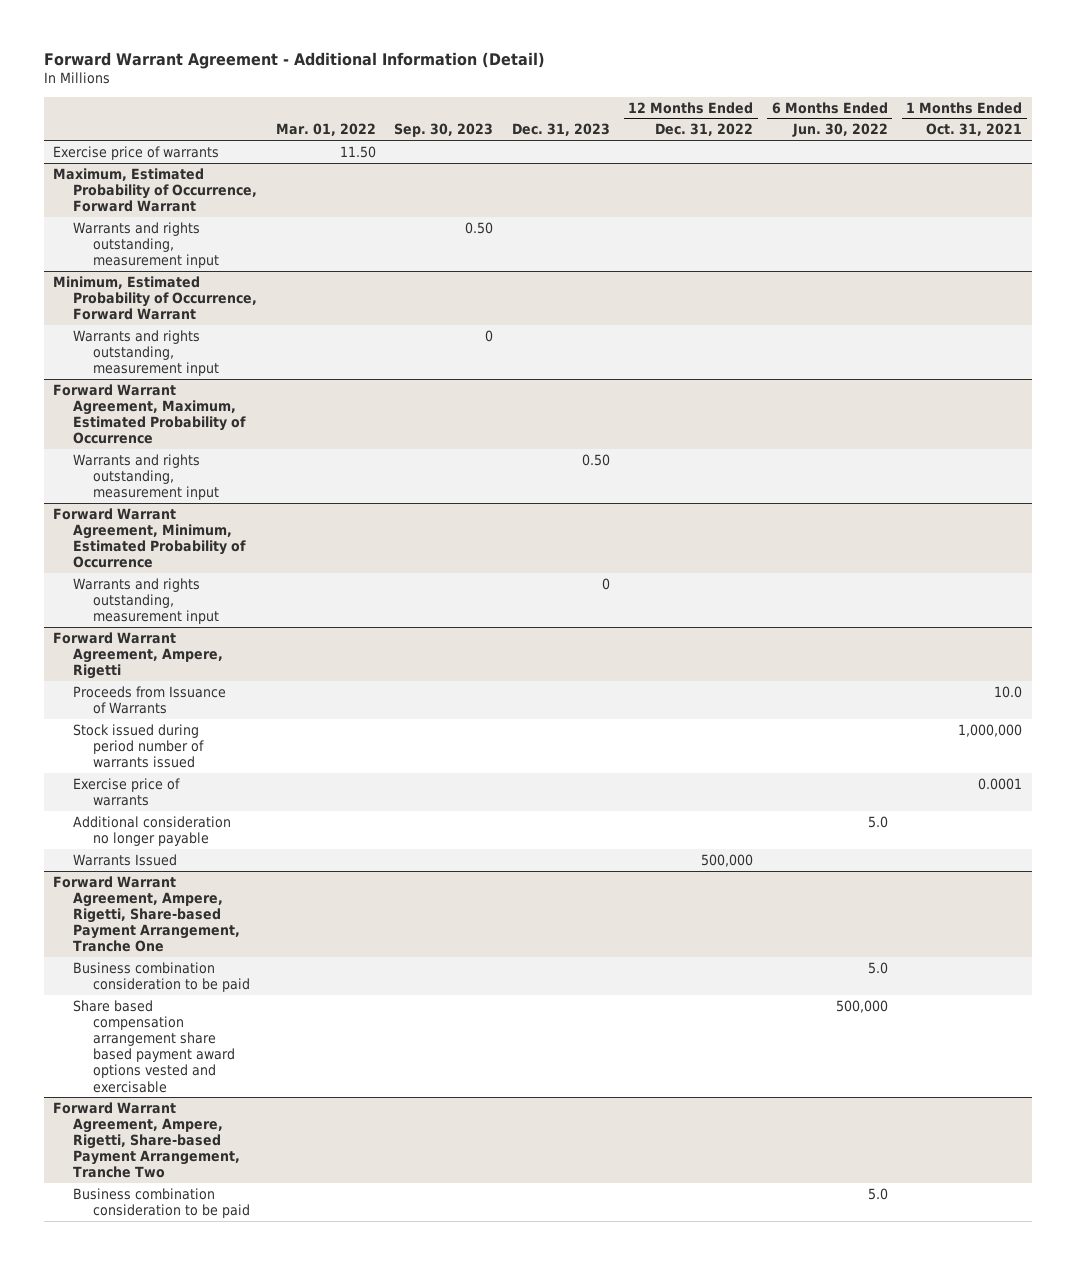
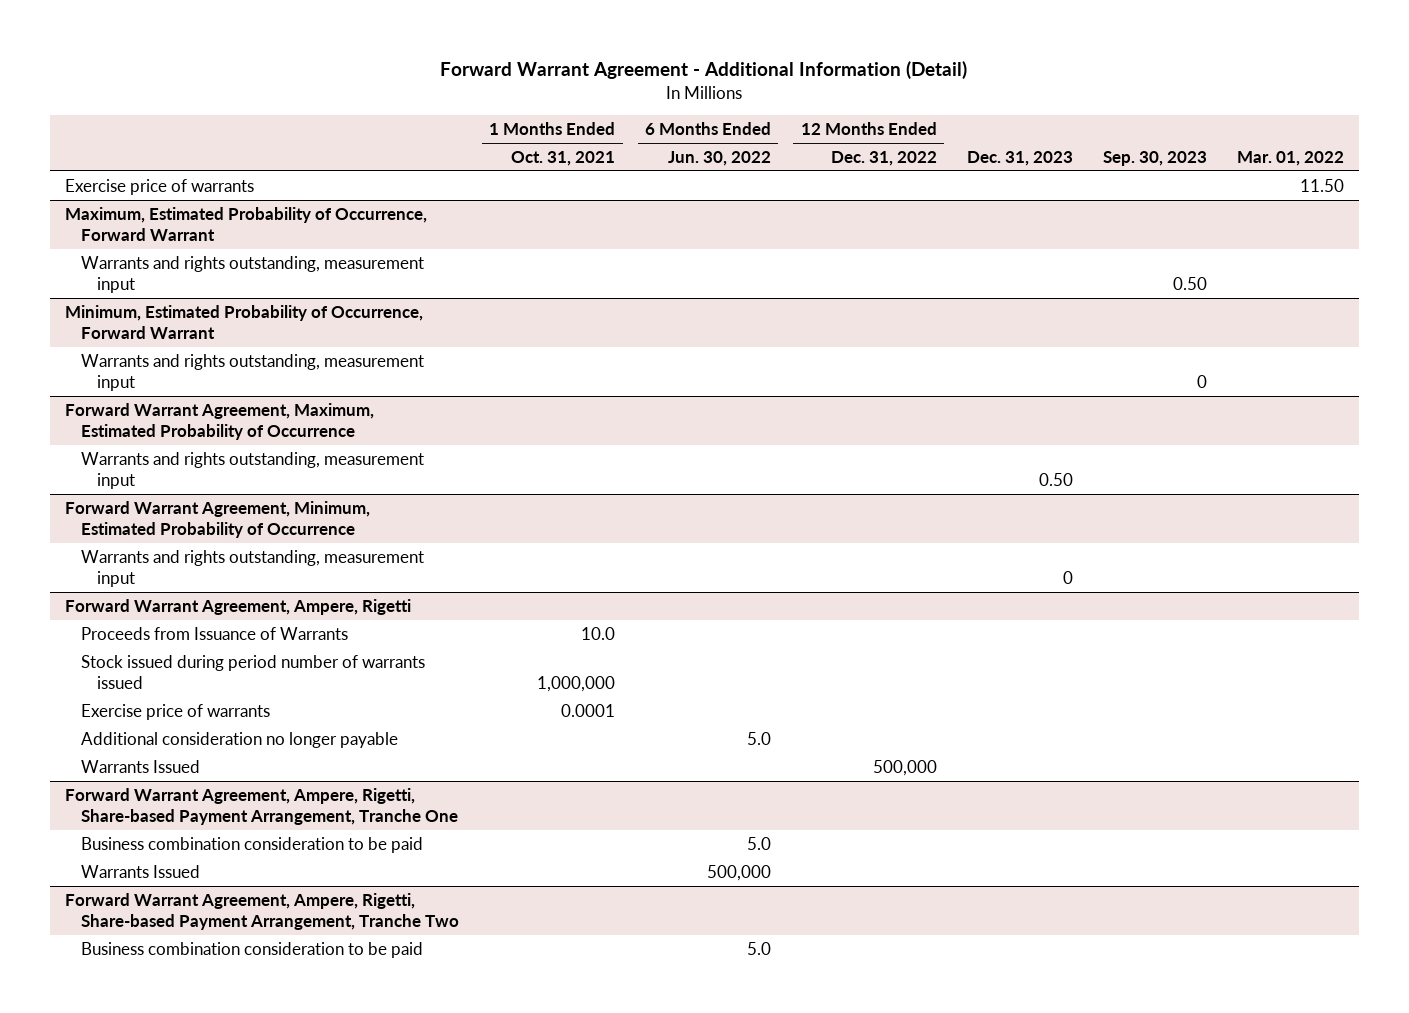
- | Mar. 01, 2022 | Sep. 30, 2023 | Dec. 31, 2023 | 12 Months Ended Dec. 31, 2022 | 6 Months Ended Jun. 30, 2022 | 1 Months Ended Oct. 31, 2021
+ | 1 Months Ended Oct. 31, 2021 | 6 Months Ended Jun. 30, 2022 | 12 Months Ended Dec. 31, 2022 | Dec. 31, 2023 | Sep. 30, 2023 | Mar. 01, 2022
@ Forward Warrant Agreement, Ampere, Rigetti, Share-based Payment Arrangement, Tranche One
- Share based compensation arrangement share based payment award options vested and exercisable | | | | | 500,000 |
+ Warrants Issued | | 500,000 | | | |

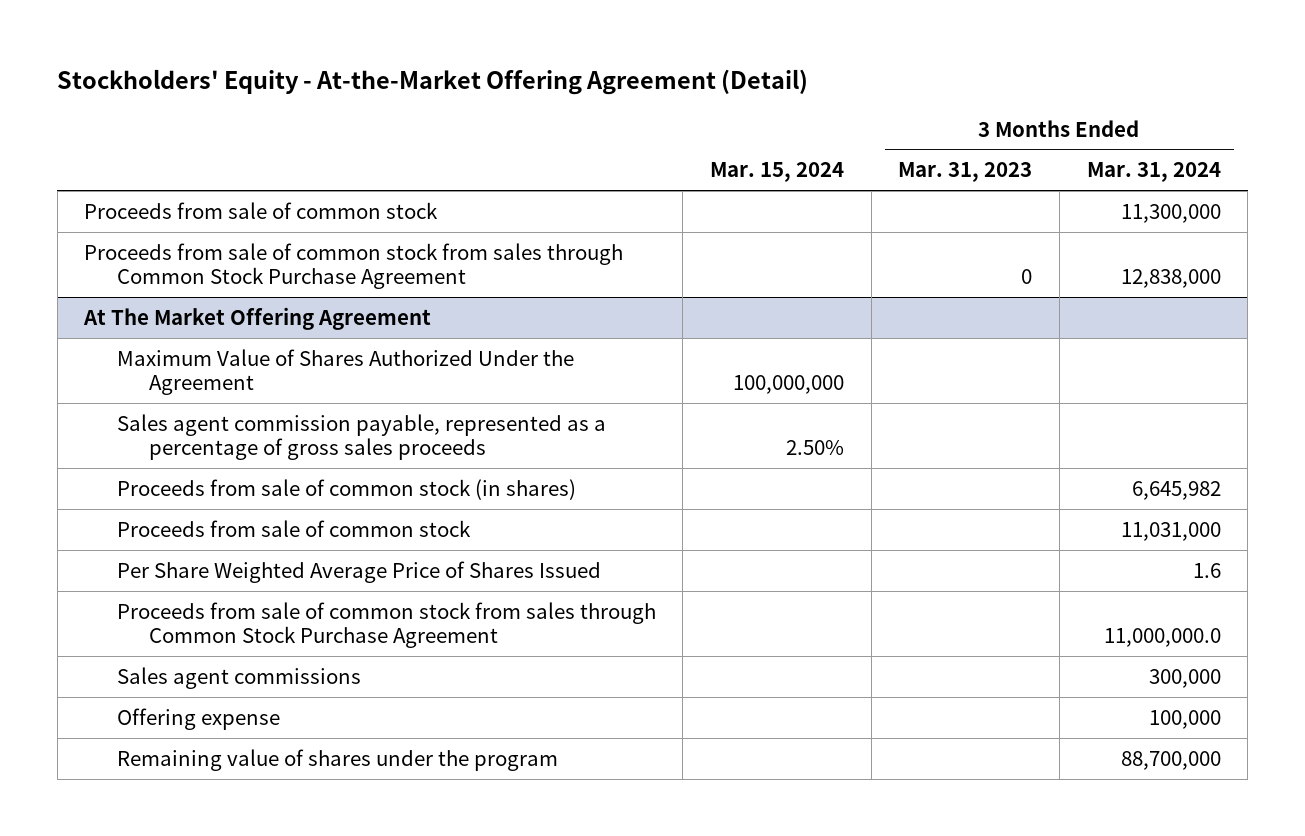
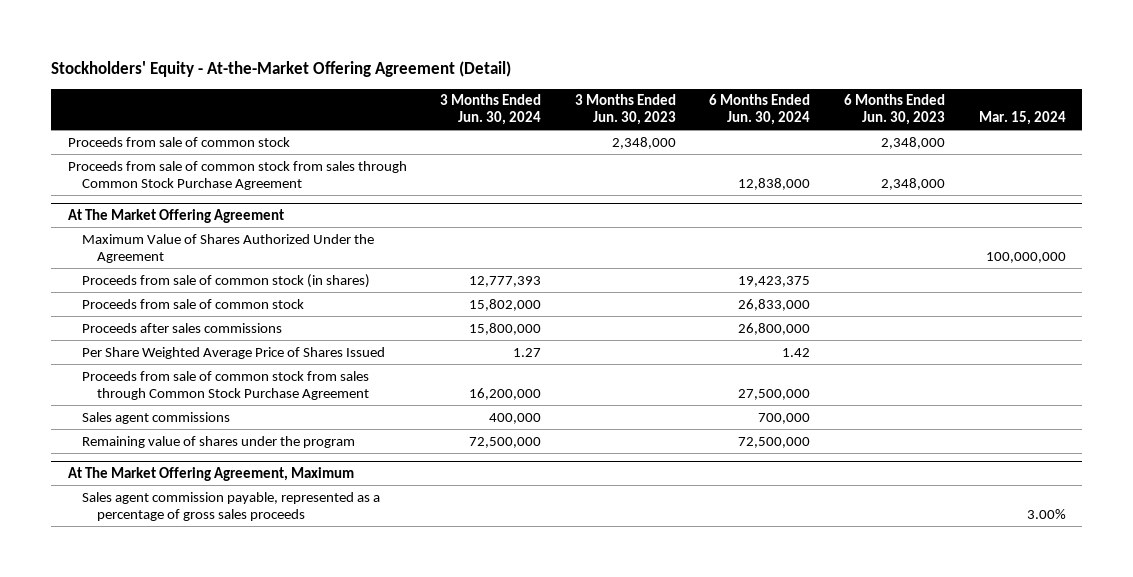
- | Mar. 15, 2024 | 3 Months Ended Mar. 31, 2023 | 3 Months Ended Mar. 31, 2024
+ | 3 Months Ended Jun. 30, 2024 | 3 Months Ended Jun. 30, 2023 | 6 Months Ended Jun. 30, 2024 | 6 Months Ended Jun. 30, 2023 | Mar. 15, 2024
@ At The Market Offering Agreement
- Sales agent commission payable, represented as a percentage of gross sales proceeds | 2.50% | |
+ Proceeds after sales commissions | 15,800,000 | | 26,800,000 | |
- Offering expense | | | 100,000
+ At The Market Offering Agreement, Maximum
+ Sales agent commission payable, represented as a percentage of gross sales proceeds | | | | | 3.00%

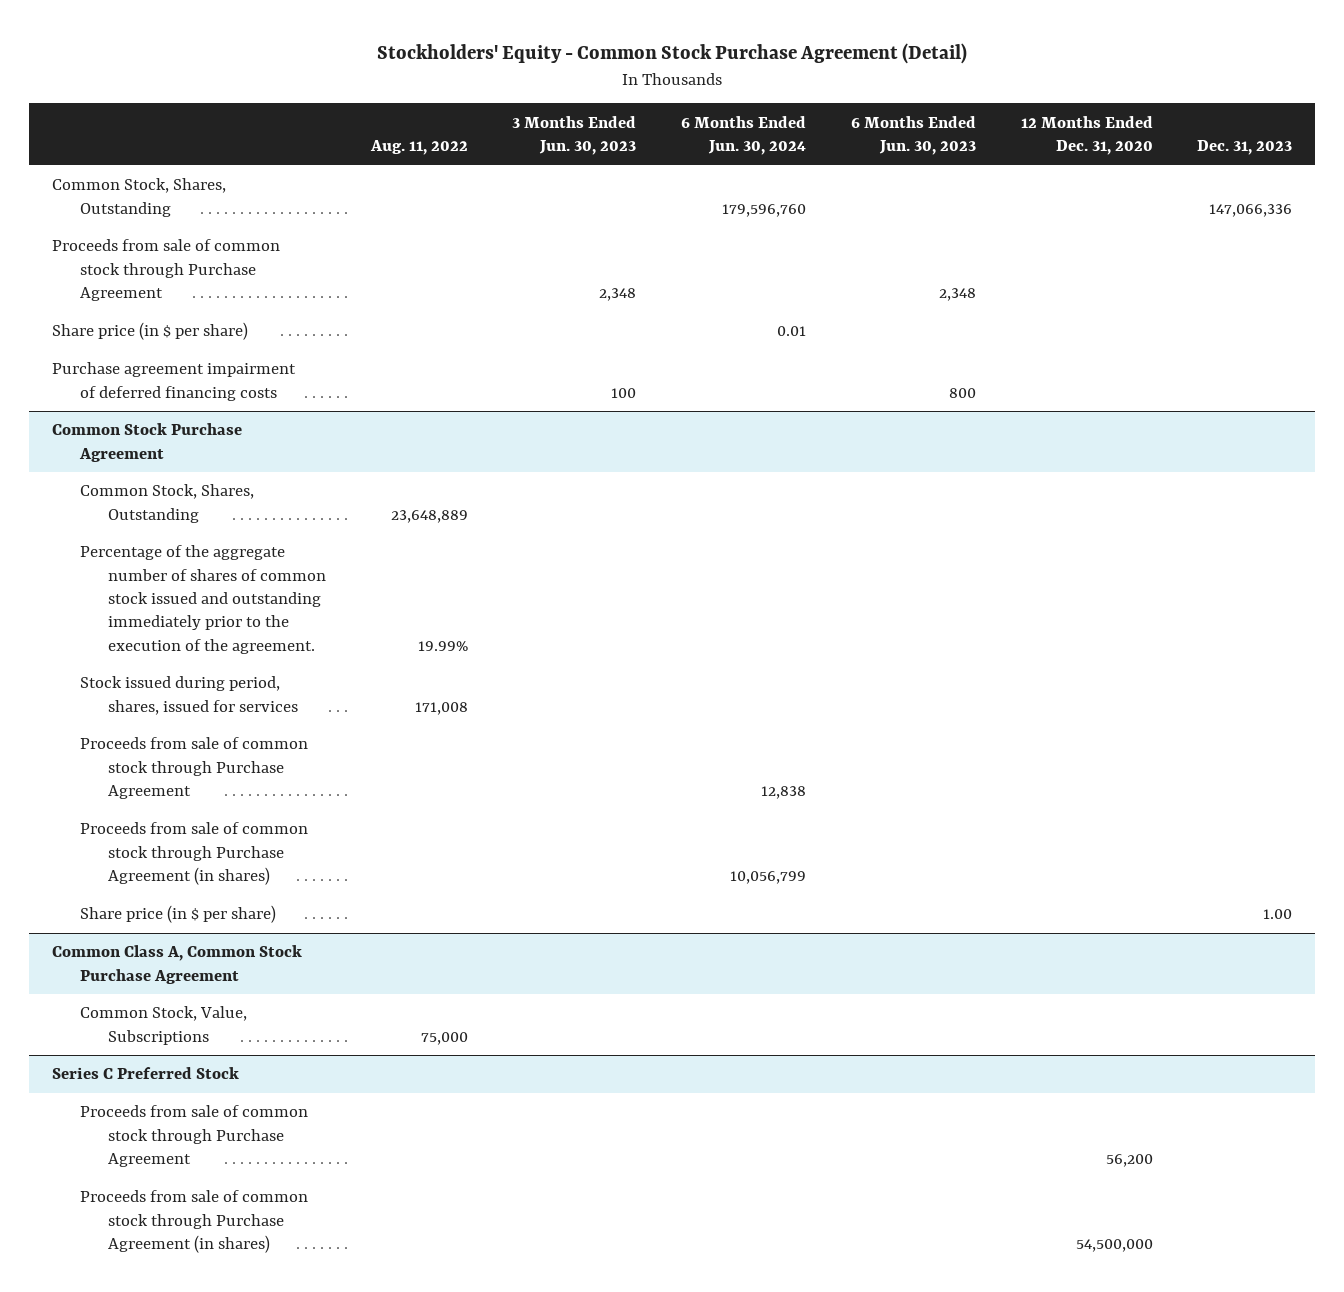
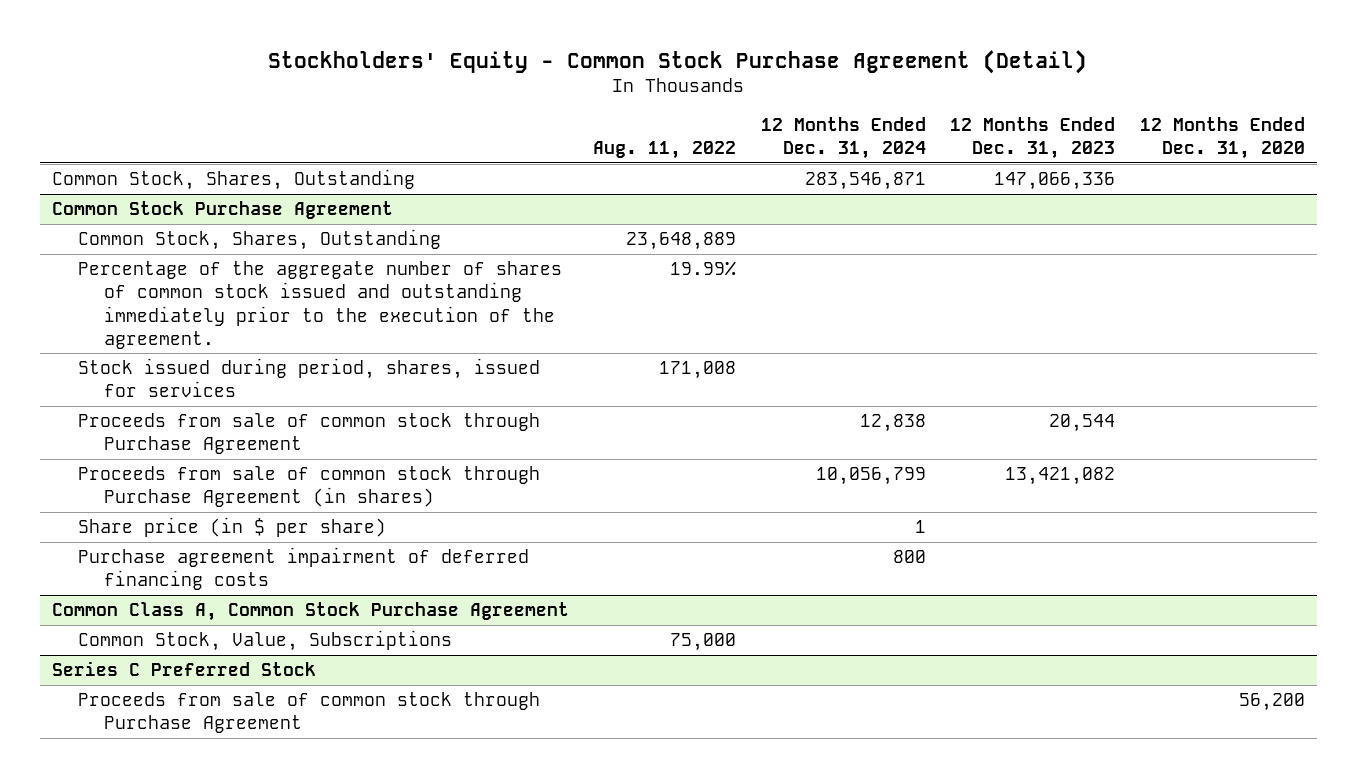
- | Aug. 11, 2022 | 3 Months Ended Jun. 30, 2023 | 6 Months Ended Jun. 30, 2024 | 6 Months Ended Jun. 30, 2023 | 12 Months Ended Dec. 31, 2020 | Dec. 31, 2023
+ | Aug. 11, 2022 | 12 Months Ended Dec. 31, 2024 | 12 Months Ended Dec. 31, 2023 | 12 Months Ended Dec. 31, 2020
- Proceeds from sale of common stock through Purchase Agreement | | 2,348 | | 2,348 | |
- Share price (in $ per share) | | | 0.01 | | |
- Purchase agreement impairment of deferred financing costs | | 100 | | 800 | |
@ Common Stock Purchase Agreement
+ Purchase agreement impairment of deferred financing costs | | 800 | |
@ Series C Preferred Stock
- Proceeds from sale of common stock through Purchase Agreement (in shares) | | | | | 54,500,000 |

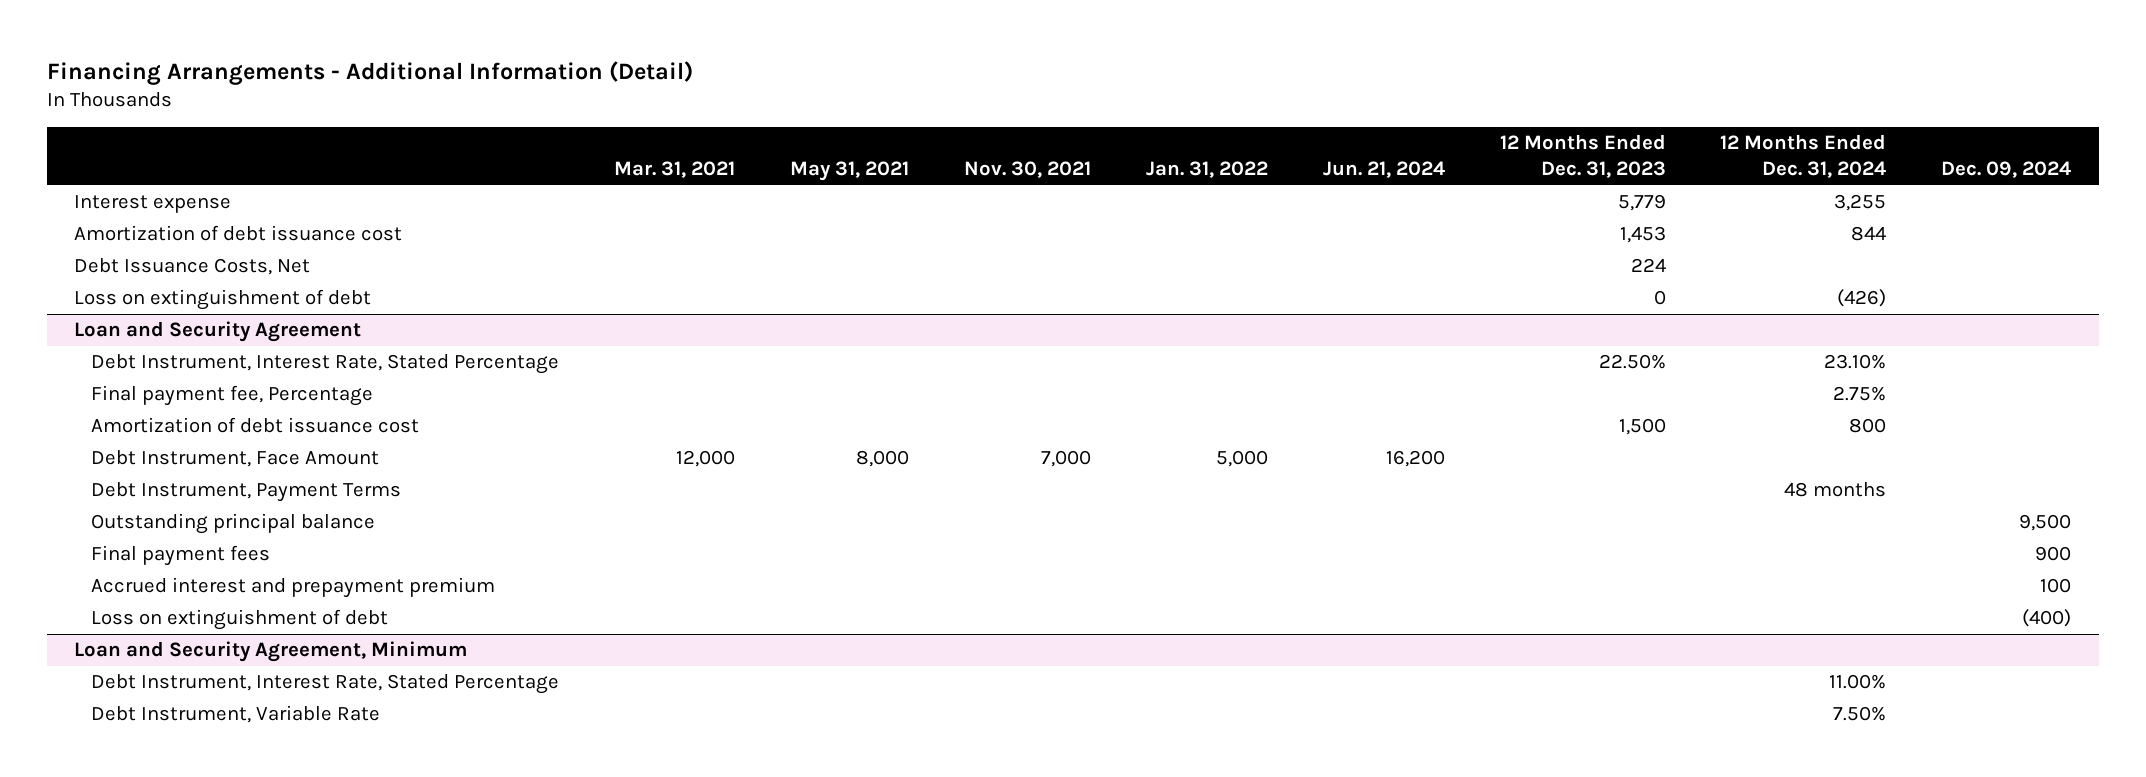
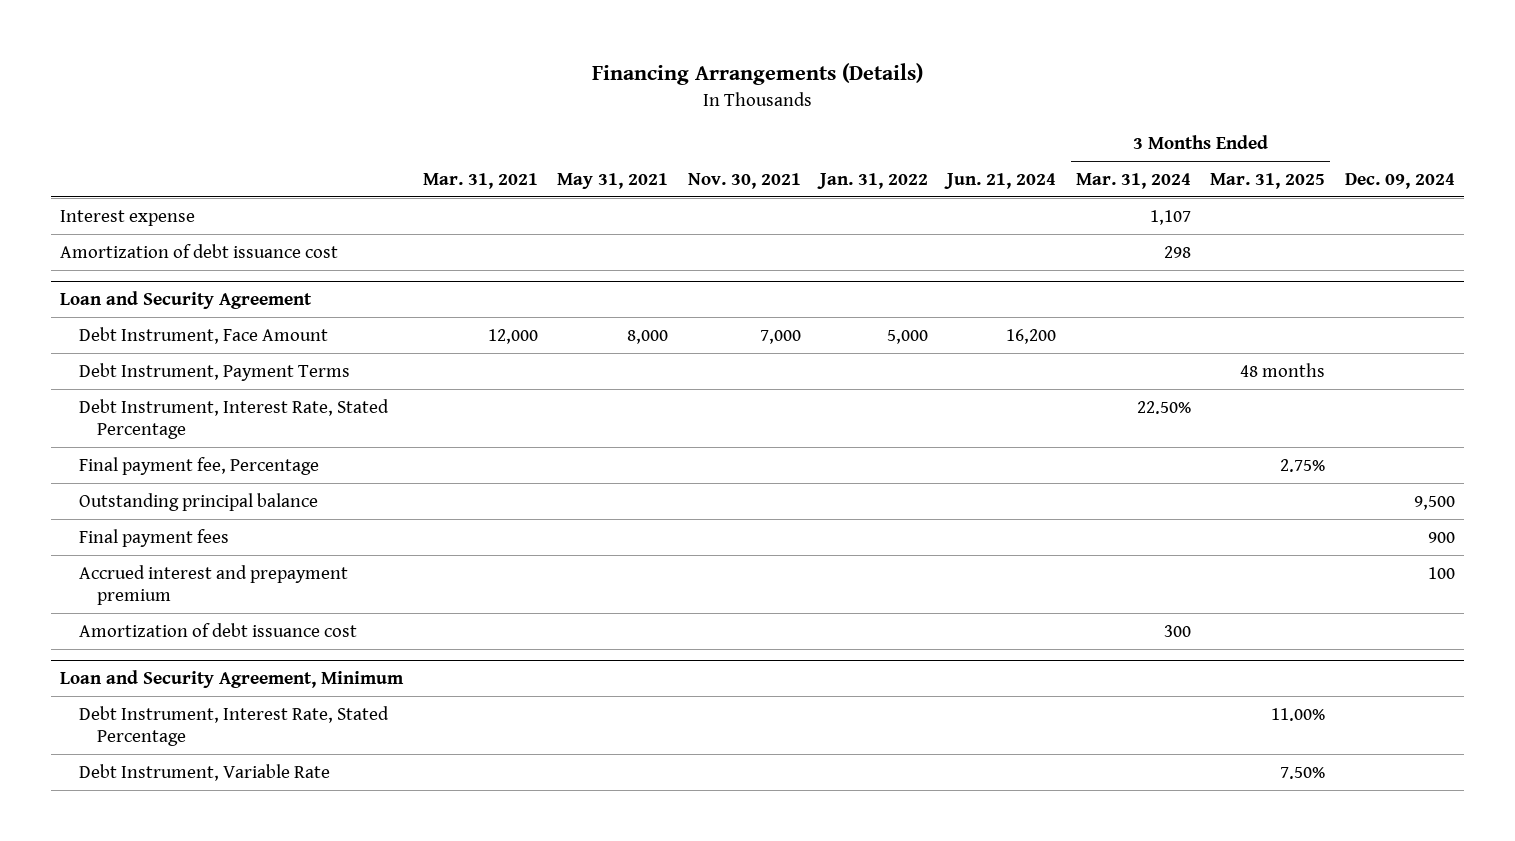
- Financing Arrangements - Additional Information (Detail)
+ Financing Arrangements (Details)
- | Mar. 31, 2021 | May 31, 2021 | Nov. 30, 2021 | Jan. 31, 2022 | Jun. 21, 2024 | 12 Months Ended Dec. 31, 2023 | 12 Months Ended Dec. 31, 2024 | Dec. 09, 2024
+ | Mar. 31, 2021 | May 31, 2021 | Nov. 30, 2021 | Jan. 31, 2022 | Jun. 21, 2024 | 3 Months Ended Mar. 31, 2024 | 3 Months Ended Mar. 31, 2025 | Dec. 09, 2024
- Debt Issuance Costs, Net | | | | | | 224 | |
- Loss on extinguishment of debt | | | | | | 0 | (426) |
@ Loan and Security Agreement
moved down: Debt Instrument, Interest Rate, Stated Percentage | | | | | | 22.50% | |
moved down: Final payment fee, Percentage | | | | | | | 2.75% |
- Loss on extinguishment of debt | | | | | | | | (400)
moved down: Amortization of debt issuance cost | | | | | | 300 | |

